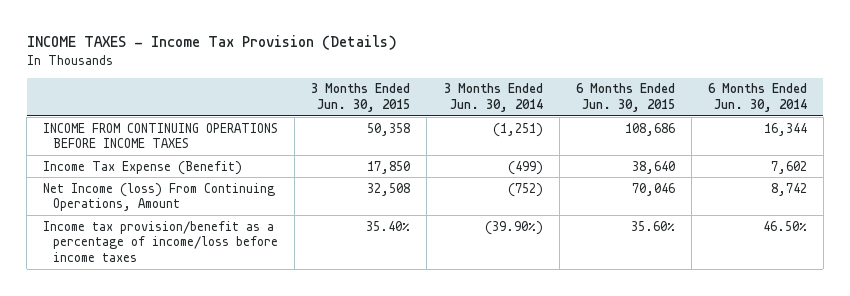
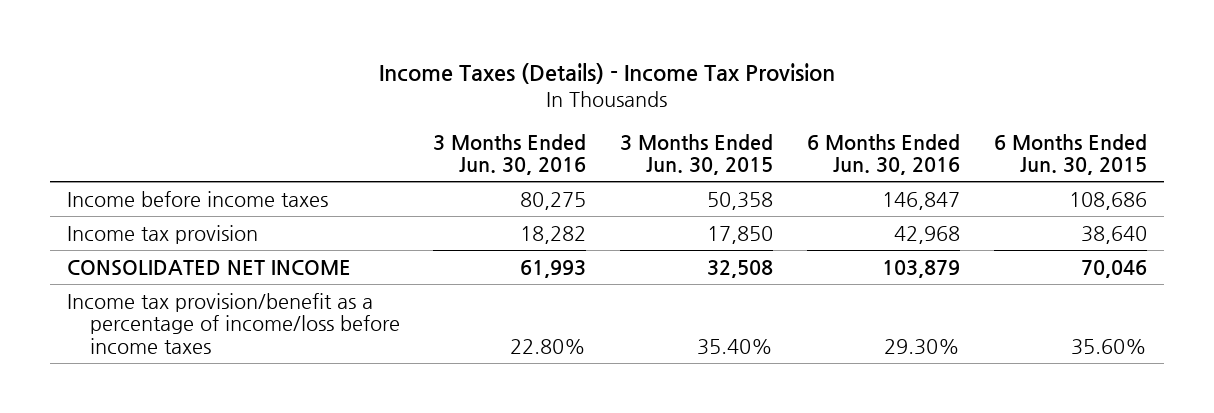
- INCOME TAXES - Income Tax Provision (Details)
+ Income Taxes (Details) - Income Tax Provision
- | 3 Months Ended Jun. 30, 2015 | 3 Months Ended Jun. 30, 2014 | 6 Months Ended Jun. 30, 2015 | 6 Months Ended Jun. 30, 2014
+ | 3 Months Ended Jun. 30, 2016 | 3 Months Ended Jun. 30, 2015 | 6 Months Ended Jun. 30, 2016 | 6 Months Ended Jun. 30, 2015
- INCOME FROM CONTINUING OPERATIONS BEFORE INCOME TAXES | 50,358 | (1,251) | 108,686 | 16,344
- Income Tax Expense (Benefit) | 17,850 | (499) | 38,640 | 7,602
- Net Income (loss) From Continuing Operations, Amount | 32,508 | (752) | 70,046 | 8,742
+ Income before income taxes | 80,275 | 50,358 | 146,847 | 108,686
+ Income tax provision | 18,282 | 17,850 | 42,968 | 38,640
+ CONSOLIDATED NET INCOME | 61,993 | 32,508 | 103,879 | 70,046

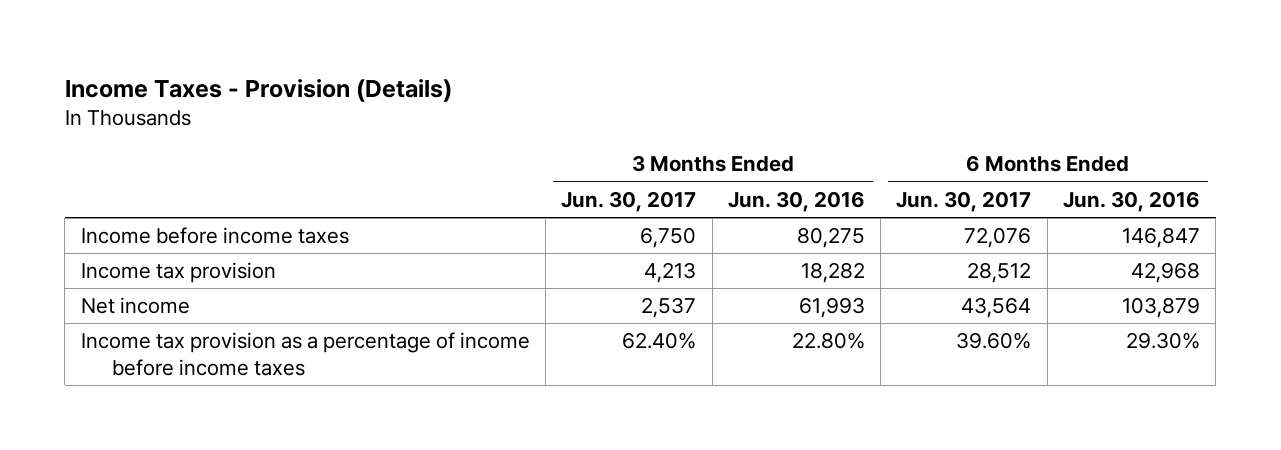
- Income Taxes (Details) - Income Tax Provision
+ Income Taxes - Provision (Details)
- | 3 Months Ended Jun. 30, 2016 | 3 Months Ended Jun. 30, 2015 | 6 Months Ended Jun. 30, 2016 | 6 Months Ended Jun. 30, 2015
+ | 3 Months Ended Jun. 30, 2017 | 3 Months Ended Jun. 30, 2016 | 6 Months Ended Jun. 30, 2017 | 6 Months Ended Jun. 30, 2016
- CONSOLIDATED NET INCOME | 61,993 | 32,508 | 103,879 | 70,046
- Income tax provision/benefit as a percentage of income/loss before income taxes | 22.80% | 35.40% | 29.30% | 35.60%
+ Net income | 2,537 | 61,993 | 43,564 | 103,879
+ Income tax provision as a percentage of income before income taxes | 62.40% | 22.80% | 39.60% | 29.30%

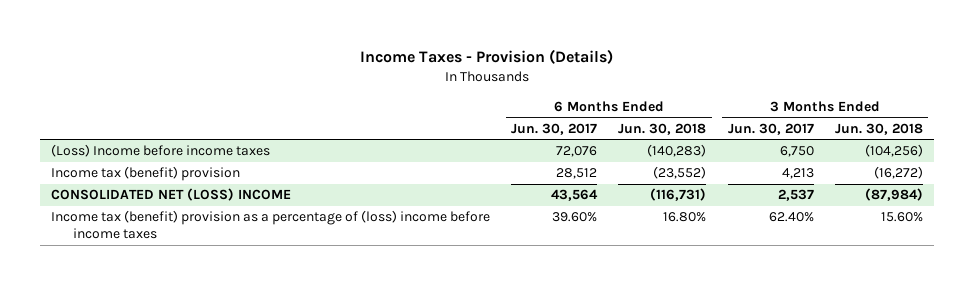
- | 3 Months Ended Jun. 30, 2017 | 3 Months Ended Jun. 30, 2016 | 6 Months Ended Jun. 30, 2017 | 6 Months Ended Jun. 30, 2016
+ | 6 Months Ended Jun. 30, 2017 | 6 Months Ended Jun. 30, 2018 | 3 Months Ended Jun. 30, 2017 | 3 Months Ended Jun. 30, 2018
- Income before income taxes | 6,750 | 80,275 | 72,076 | 146,847
- Income tax provision | 4,213 | 18,282 | 28,512 | 42,968
- Net income | 2,537 | 61,993 | 43,564 | 103,879
- Income tax provision as a percentage of income before income taxes | 62.40% | 22.80% | 39.60% | 29.30%
+ (Loss) Income before income taxes | 72,076 | (140,283) | 6,750 | (104,256)
+ Income tax (benefit) provision | 28,512 | (23,552) | 4,213 | (16,272)
+ CONSOLIDATED NET (LOSS) INCOME | 43,564 | (116,731) | 2,537 | (87,984)
+ Income tax (benefit) provision as a percentage of (loss) income before income taxes | 39.60% | 16.80% | 62.40% | 15.60%

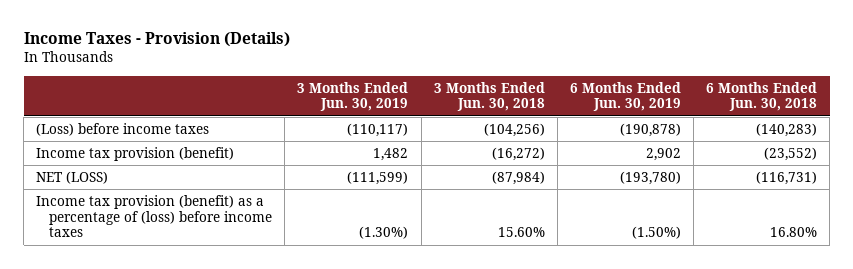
- | 6 Months Ended Jun. 30, 2017 | 6 Months Ended Jun. 30, 2018 | 3 Months Ended Jun. 30, 2017 | 3 Months Ended Jun. 30, 2018
+ | 3 Months Ended Jun. 30, 2019 | 3 Months Ended Jun. 30, 2018 | 6 Months Ended Jun. 30, 2019 | 6 Months Ended Jun. 30, 2018
- (Loss) Income before income taxes | 72,076 | (140,283) | 6,750 | (104,256)
- Income tax (benefit) provision | 28,512 | (23,552) | 4,213 | (16,272)
- CONSOLIDATED NET (LOSS) INCOME | 43,564 | (116,731) | 2,537 | (87,984)
- Income tax (benefit) provision as a percentage of (loss) income before income taxes | 39.60% | 16.80% | 62.40% | 15.60%
+ (Loss) before income taxes | (110,117) | (104,256) | (190,878) | (140,283)
+ Income tax provision (benefit) | 1,482 | (16,272) | 2,902 | (23,552)
+ NET (LOSS) | (111,599) | (87,984) | (193,780) | (116,731)
+ Income tax provision (benefit) as a percentage of (loss) before income taxes | (1.30%) | 15.60% | (1.50%) | 16.80%

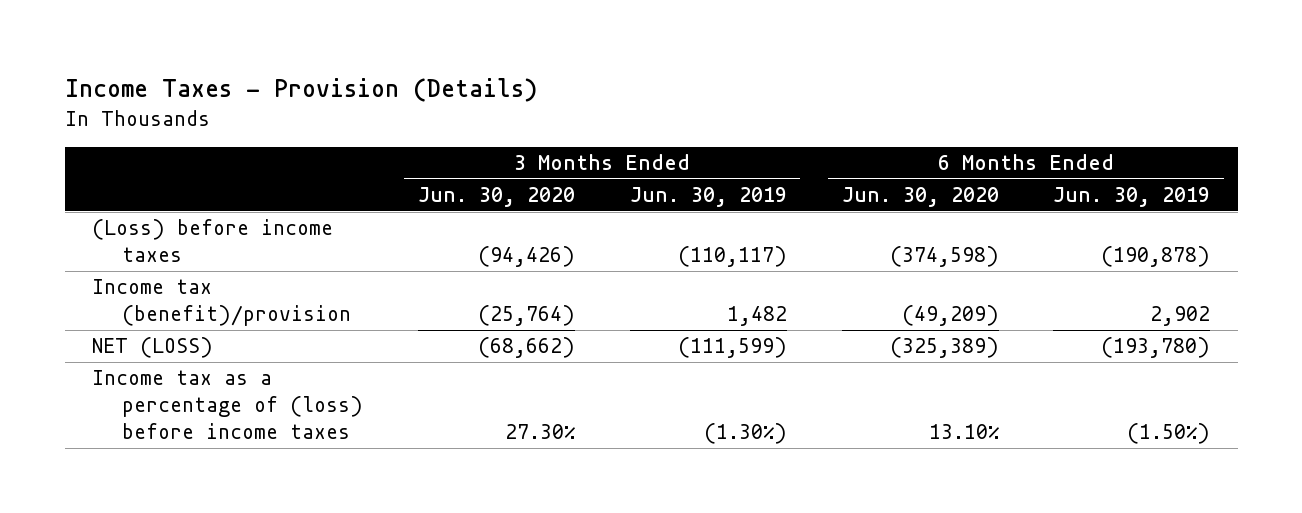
- | 3 Months Ended Jun. 30, 2019 | 3 Months Ended Jun. 30, 2018 | 6 Months Ended Jun. 30, 2019 | 6 Months Ended Jun. 30, 2018
+ | 3 Months Ended Jun. 30, 2020 | 3 Months Ended Jun. 30, 2019 | 6 Months Ended Jun. 30, 2020 | 6 Months Ended Jun. 30, 2019
- Income tax provision (benefit) | 1,482 | (16,272) | 2,902 | (23,552)
+ Income tax (benefit)/provision | (25,764) | 1,482 | (49,209) | 2,902
- Income tax provision (benefit) as a percentage of (loss) before income taxes | (1.30%) | 15.60% | (1.50%) | 16.80%
+ Income tax as a percentage of (loss) before income taxes | 27.30% | (1.30%) | 13.10% | (1.50%)

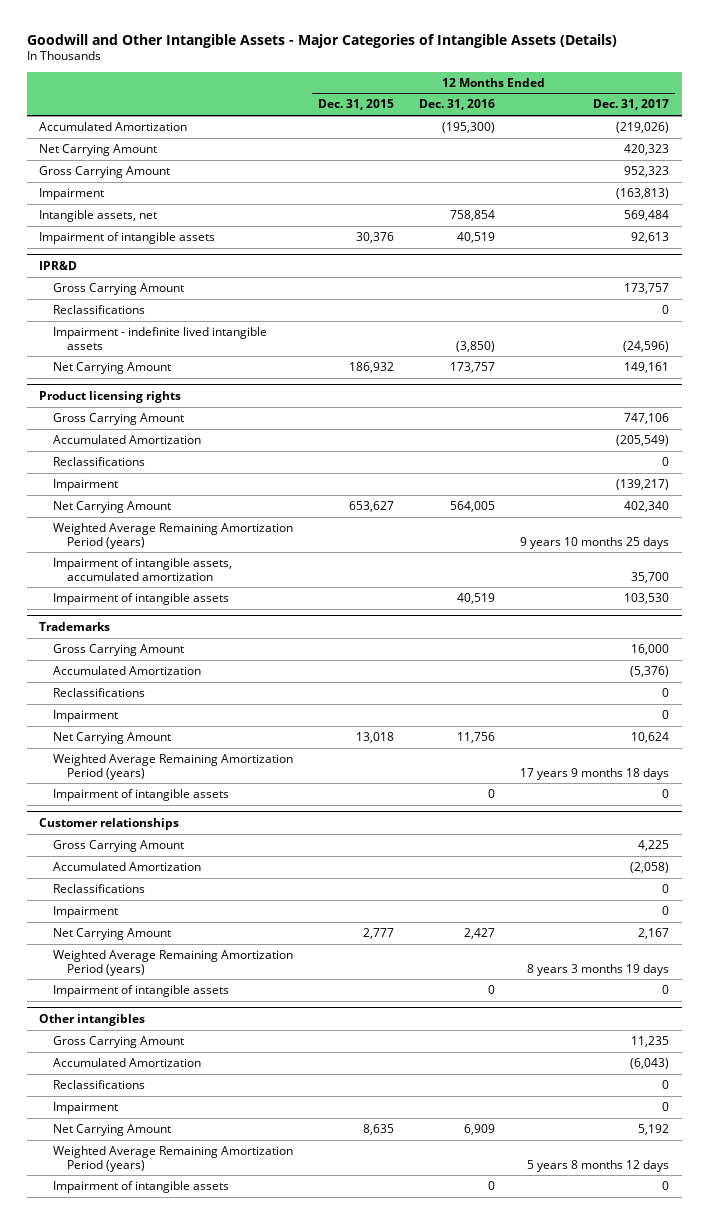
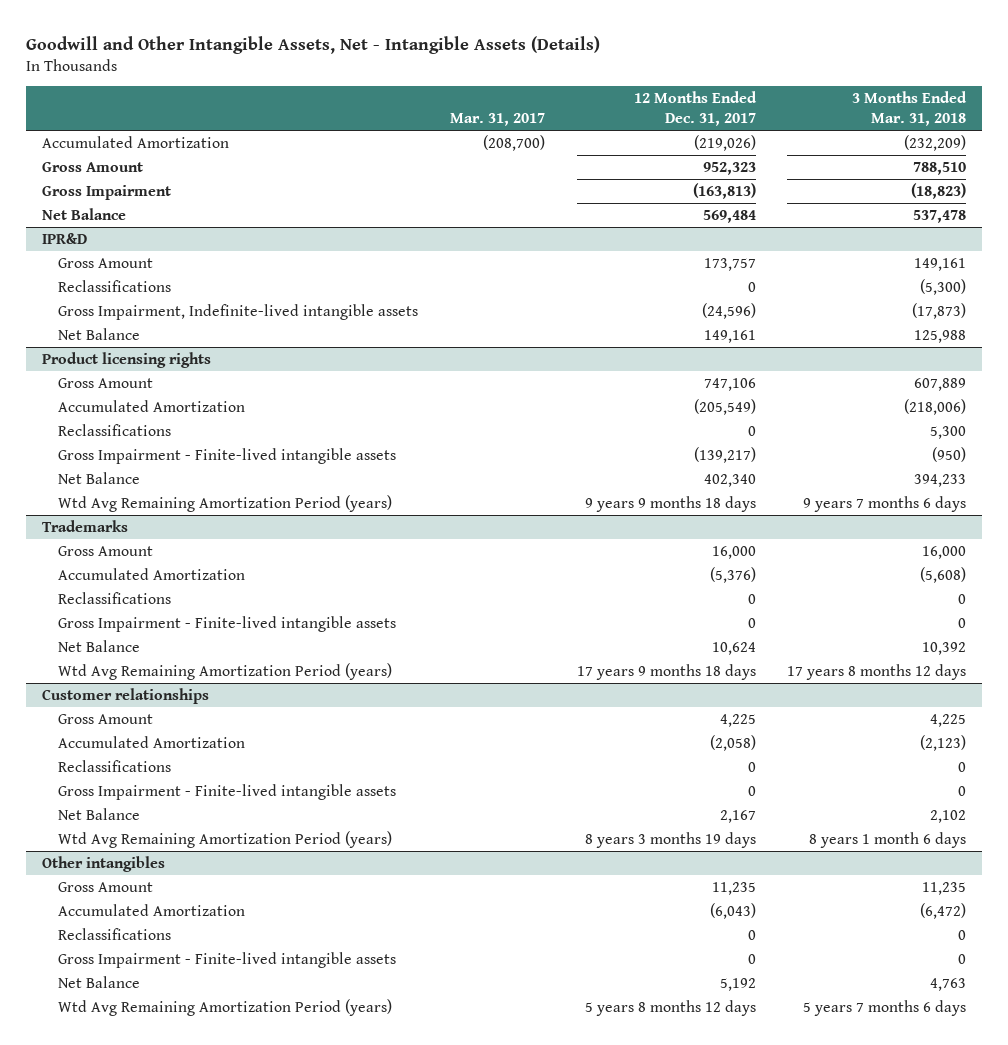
- Goodwill and Other Intangible Assets - Major Categories of Intangible Assets (Details)
+ Goodwill and Other Intangible Assets, Net - Intangible Assets (Details)
- | 12 Months Ended Dec. 31, 2015 | 12 Months Ended Dec. 31, 2016 | 12 Months Ended Dec. 31, 2017
+ | Mar. 31, 2017 | 12 Months Ended Dec. 31, 2017 | 3 Months Ended Mar. 31, 2018
- Net Carrying Amount | | | 420,323
- Gross Carrying Amount | | | 952,323
- Impairment | | | (163,813)
- Intangible assets, net | | 758,854 | 569,484
- Impairment of intangible assets | 30,376 | 40,519 | 92,613
+ Gross Amount | | 952,323 | 788,510
+ Gross Impairment | | (163,813) | (18,823)
+ Net Balance | | 569,484 | 537,478
@ IPR&D
- Gross Carrying Amount | | | 173,757
+ Gross Amount | | 173,757 | 149,161
- Impairment - indefinite lived intangible assets | | (3,850) | (24,596)
- Net Carrying Amount | 186,932 | 173,757 | 149,161
+ Gross Impairment, Indefinite-lived intangible assets | | (24,596) | (17,873)
+ Net Balance | | 149,161 | 125,988
@ Product licensing rights
- Gross Carrying Amount | | | 747,106
+ Gross Amount | | 747,106 | 607,889
- Impairment | | | (139,217)
- Net Carrying Amount | 653,627 | 564,005 | 402,340
- Weighted Average Remaining Amortization Period (years) | | | 9 years 10 months 25 days
- Impairment of intangible assets, accumulated amortization | | | 35,700
- Impairment of intangible assets | | 40,519 | 103,530
+ Gross Impairment - Finite-lived intangible assets | | (139,217) | (950)
+ Net Balance | | 402,340 | 394,233
+ Wtd Avg Remaining Amortization Period (years) | | 9 years 9 months 18 days | 9 years 7 months 6 days
@ Trademarks
- Gross Carrying Amount | | | 16,000
+ Gross Amount | | 16,000 | 16,000
- Impairment | | | 0
- Net Carrying Amount | 13,018 | 11,756 | 10,624
- Weighted Average Remaining Amortization Period (years) | | | 17 years 9 months 18 days
- Impairment of intangible assets | | 0 | 0
+ Gross Impairment - Finite-lived intangible assets | | 0 | 0
+ Net Balance | | 10,624 | 10,392
+ Wtd Avg Remaining Amortization Period (years) | | 17 years 9 months 18 days | 17 years 8 months 12 days
@ Customer relationships
- Gross Carrying Amount | | | 4,225
+ Gross Amount | | 4,225 | 4,225
- Impairment | | | 0
- Net Carrying Amount | 2,777 | 2,427 | 2,167
- Weighted Average Remaining Amortization Period (years) | | | 8 years 3 months 19 days
- Impairment of intangible assets | | 0 | 0
+ Gross Impairment - Finite-lived intangible assets | | 0 | 0
+ Net Balance | | 2,167 | 2,102
+ Wtd Avg Remaining Amortization Period (years) | | 8 years 3 months 19 days | 8 years 1 month 6 days
@ Other intangibles
- Gross Carrying Amount | | | 11,235
+ Gross Amount | | 11,235 | 11,235
- Impairment | | | 0
- Net Carrying Amount | 8,635 | 6,909 | 5,192
- Weighted Average Remaining Amortization Period (years) | | | 5 years 8 months 12 days
- Impairment of intangible assets | | 0 | 0
+ Gross Impairment - Finite-lived intangible assets | | 0 | 0
+ Net Balance | | 5,192 | 4,763
+ Wtd Avg Remaining Amortization Period (years) | | 5 years 8 months 12 days | 5 years 7 months 6 days

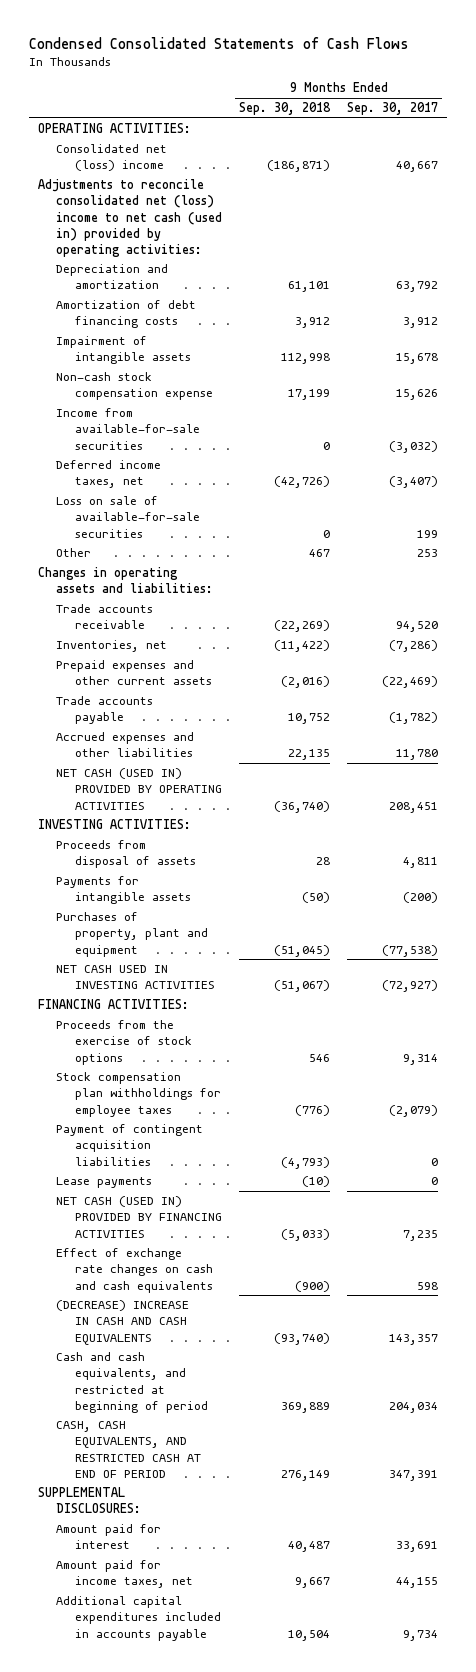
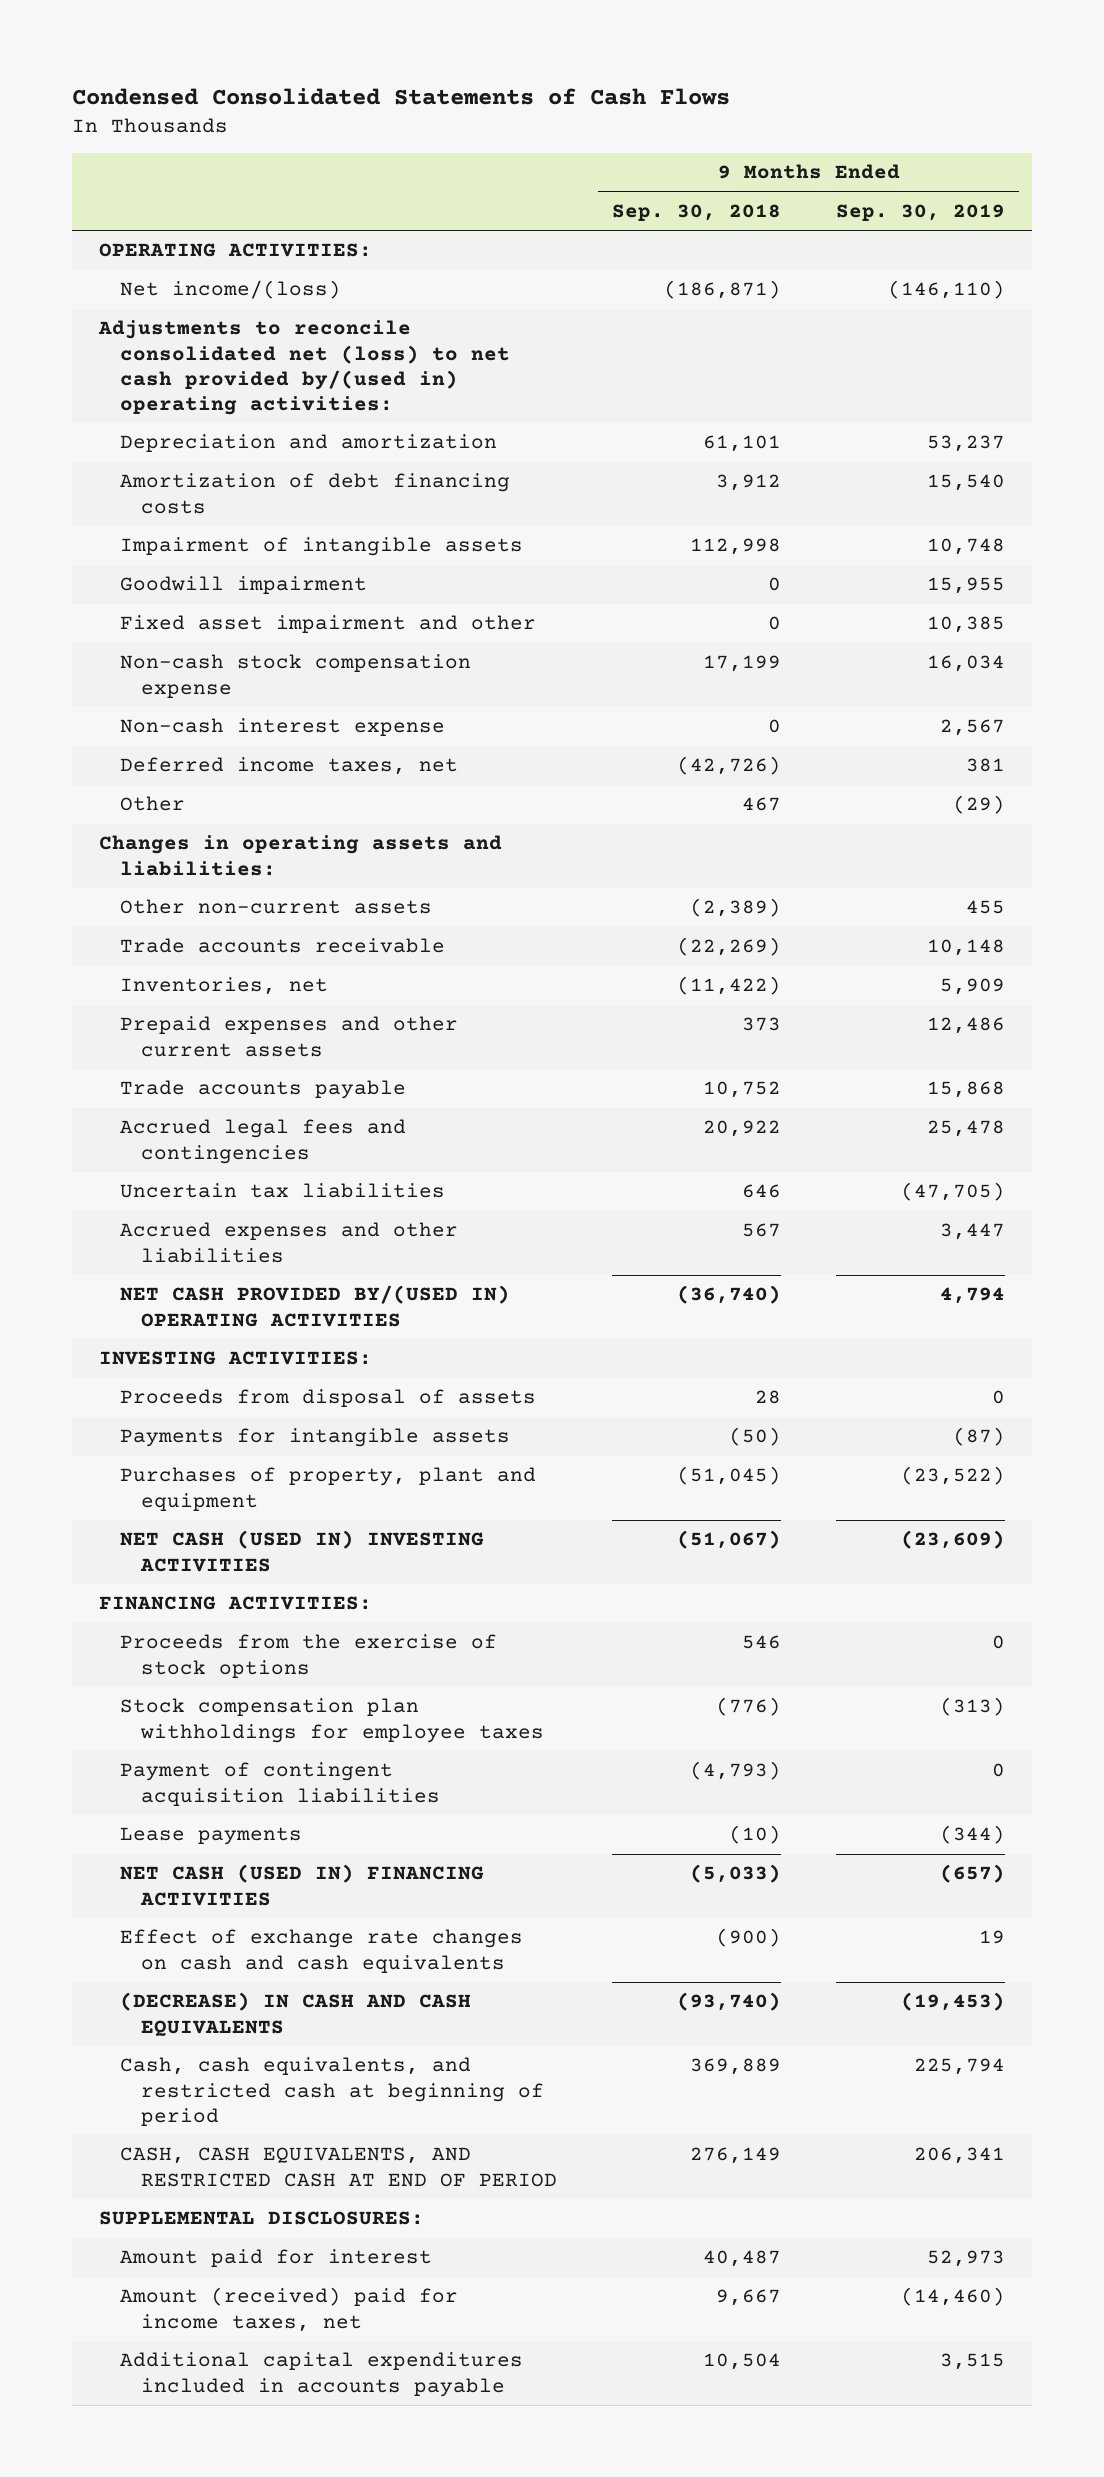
- | 9 Months Ended Sep. 30, 2018 | 9 Months Ended Sep. 30, 2017
+ | 9 Months Ended Sep. 30, 2018 | 9 Months Ended Sep. 30, 2019
- Consolidated net (loss) income | (186,871) | 40,667
- Adjustments to reconcile consolidated net (loss) income to net cash (used in) provided by operating activities:
+ Net income/(loss) | (186,871) | (146,110)
+ Adjustments to reconcile consolidated net (loss) to net cash provided by/(used in) operating activities:
+ Goodwill impairment | 0 | 15,955
+ Fixed asset impairment and other | 0 | 10,385
- Income from available-for-sale securities | 0 | (3,032)
+ Non-cash interest expense | 0 | 2,567
- Loss on sale of available-for-sale securities | 0 | 199
+ Other non-current assets | (2,389) | 455
- Prepaid expenses and other current assets | (2,016) | (22,469)
+ Prepaid expenses and other current assets | 373 | 12,486
- Accrued expenses and other liabilities | 22,135 | 11,780
- NET CASH (USED IN) PROVIDED BY OPERATING ACTIVITIES | (36,740) | 208,451
+ Accrued legal fees and contingencies | 20,922 | 25,478
+ Uncertain tax liabilities | 646 | (47,705)
+ Accrued expenses and other liabilities | 567 | 3,447
+ NET CASH PROVIDED BY/(USED IN) OPERATING ACTIVITIES | (36,740) | 4,794
- NET CASH USED IN INVESTING ACTIVITIES | (51,067) | (72,927)
+ NET CASH (USED IN) INVESTING ACTIVITIES | (51,067) | (23,609)
- NET CASH (USED IN) PROVIDED BY FINANCING ACTIVITIES | (5,033) | 7,235
+ NET CASH (USED IN) FINANCING ACTIVITIES | (5,033) | (657)
- (DECREASE) INCREASE IN CASH AND CASH EQUIVALENTS | (93,740) | 143,357
- Cash and cash equivalents, and restricted at beginning of period | 369,889 | 204,034
+ (DECREASE) IN CASH AND CASH EQUIVALENTS | (93,740) | (19,453)
+ Cash, cash equivalents, and restricted cash at beginning of period | 369,889 | 225,794
- Amount paid for income taxes, net | 9,667 | 44,155
+ Amount (received) paid for income taxes, net | 9,667 | (14,460)

